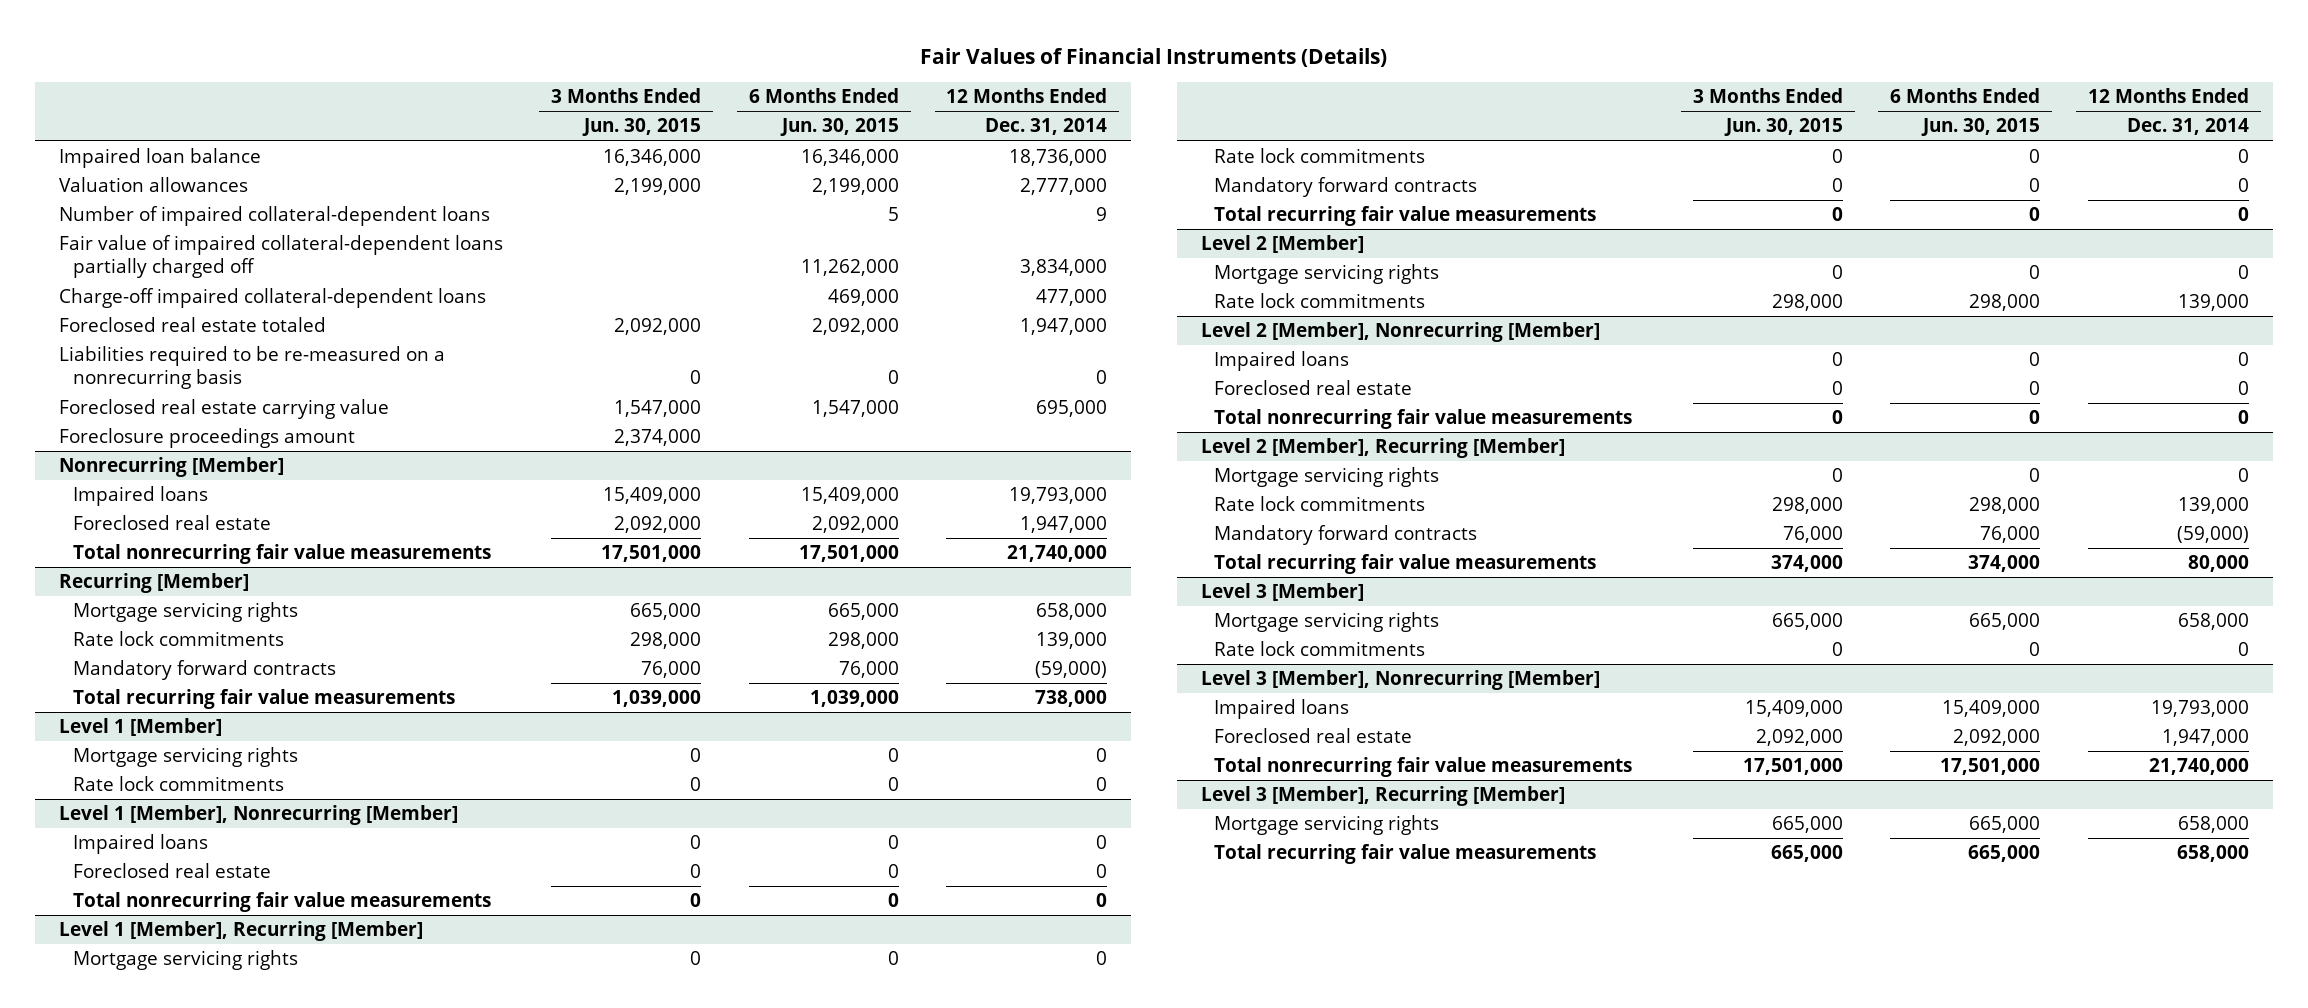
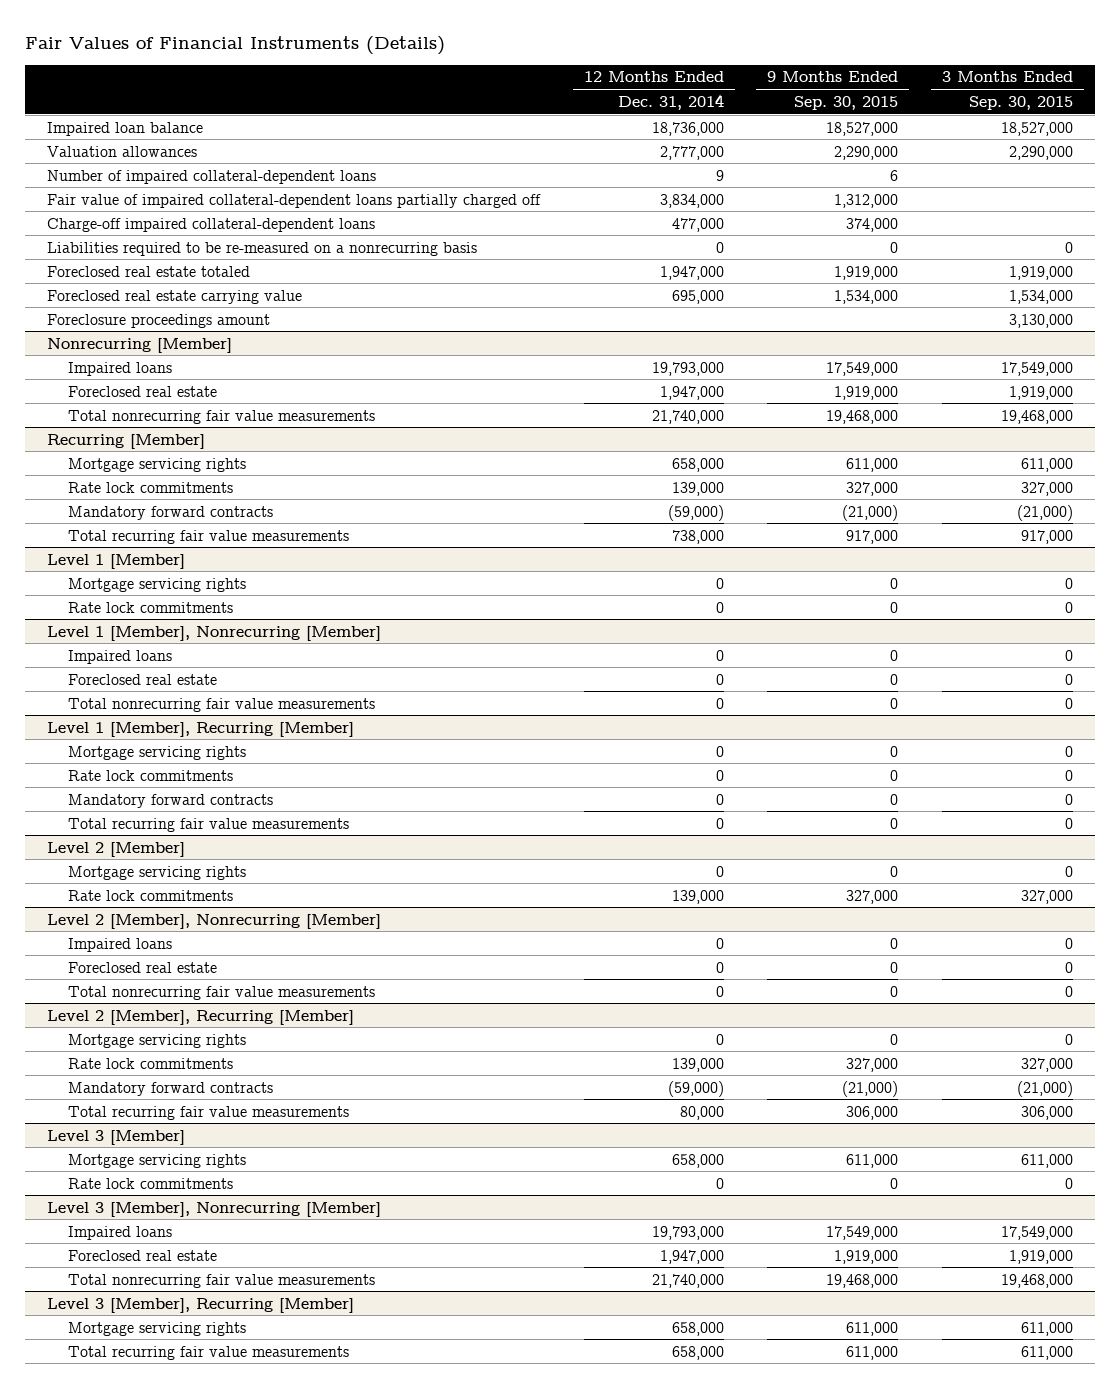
- | 3 Months Ended Jun. 30, 2015 | 6 Months Ended Jun. 30, 2015 | 12 Months Ended Dec. 31, 2014
+ | 12 Months Ended Dec. 31, 2014 | 9 Months Ended Sep. 30, 2015 | 3 Months Ended Sep. 30, 2015
moved down: Foreclosed real estate totaled | 1,947,000 | 1,919,000 | 1,919,000

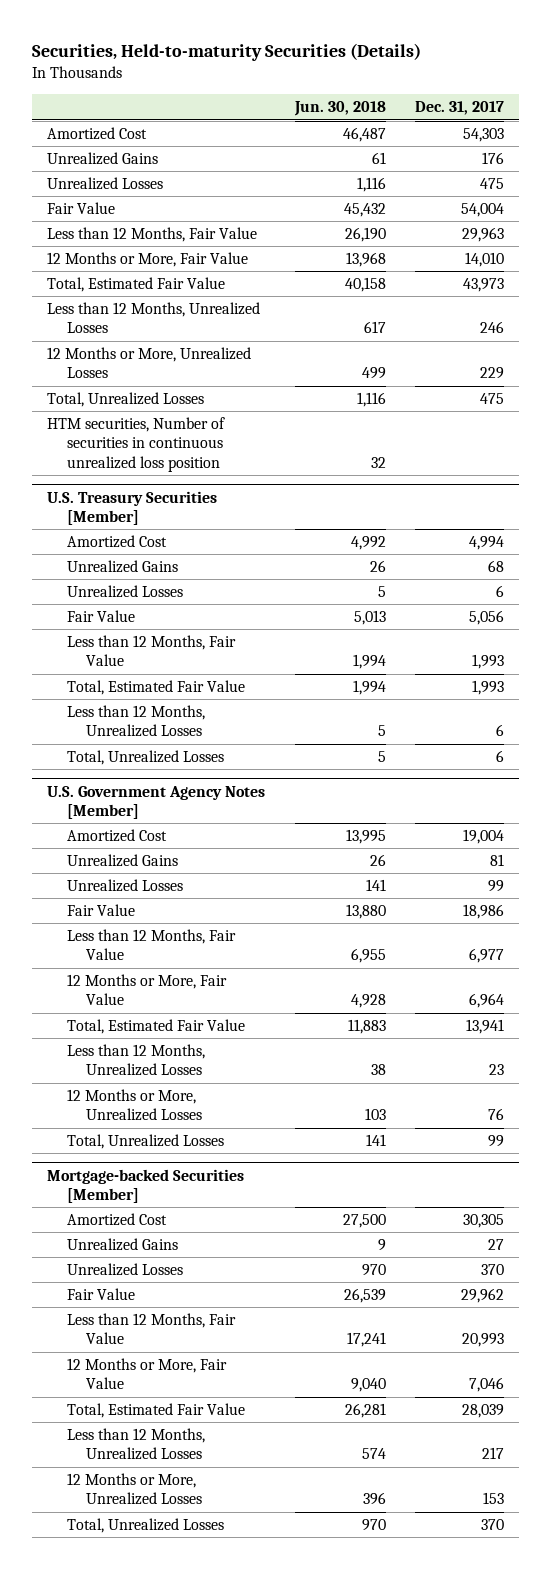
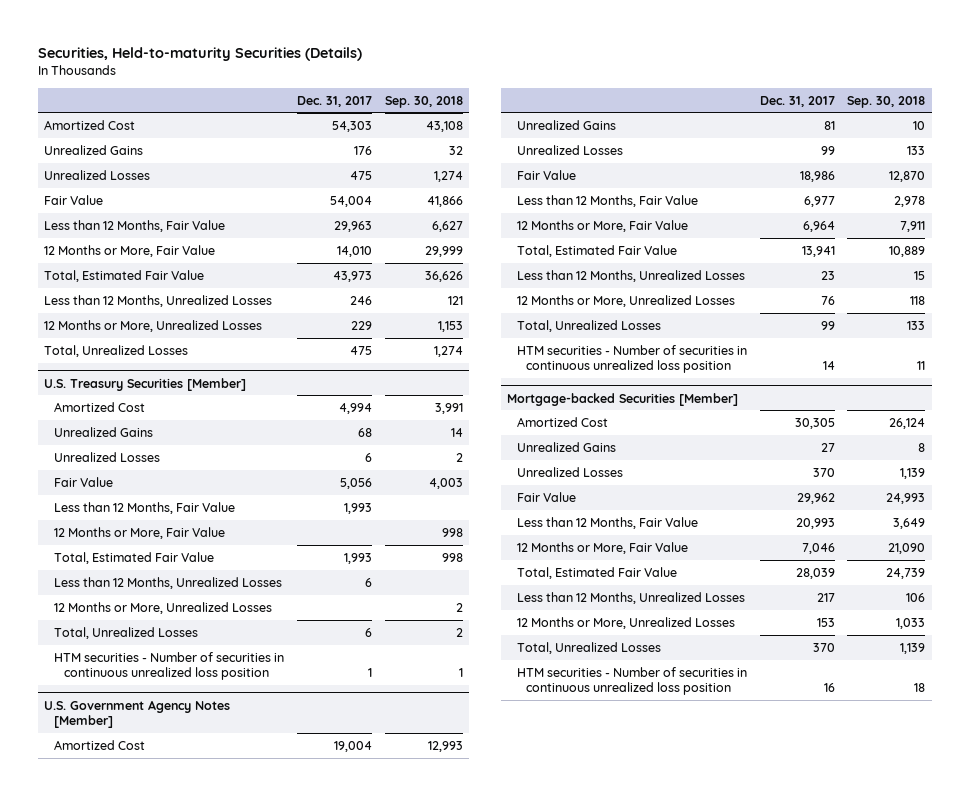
- | Jun. 30, 2018 | Dec. 31, 2017
+ | Dec. 31, 2017 | Sep. 30, 2018
- HTM securities, Number of securities in continuous unrealized loss position | 32 |
@ U.S. Treasury Securities [Member]
+ 12 Months or More, Fair Value | | 998
+ 12 Months or More, Unrealized Losses | | 2
+ HTM securities - Number of securities in continuous unrealized loss position | 1 | 1
@ U.S. Government Agency Notes [Member]
+ HTM securities - Number of securities in continuous unrealized loss position | 14 | 11
@ Mortgage-backed Securities [Member]
+ HTM securities - Number of securities in continuous unrealized loss position | 16 | 18

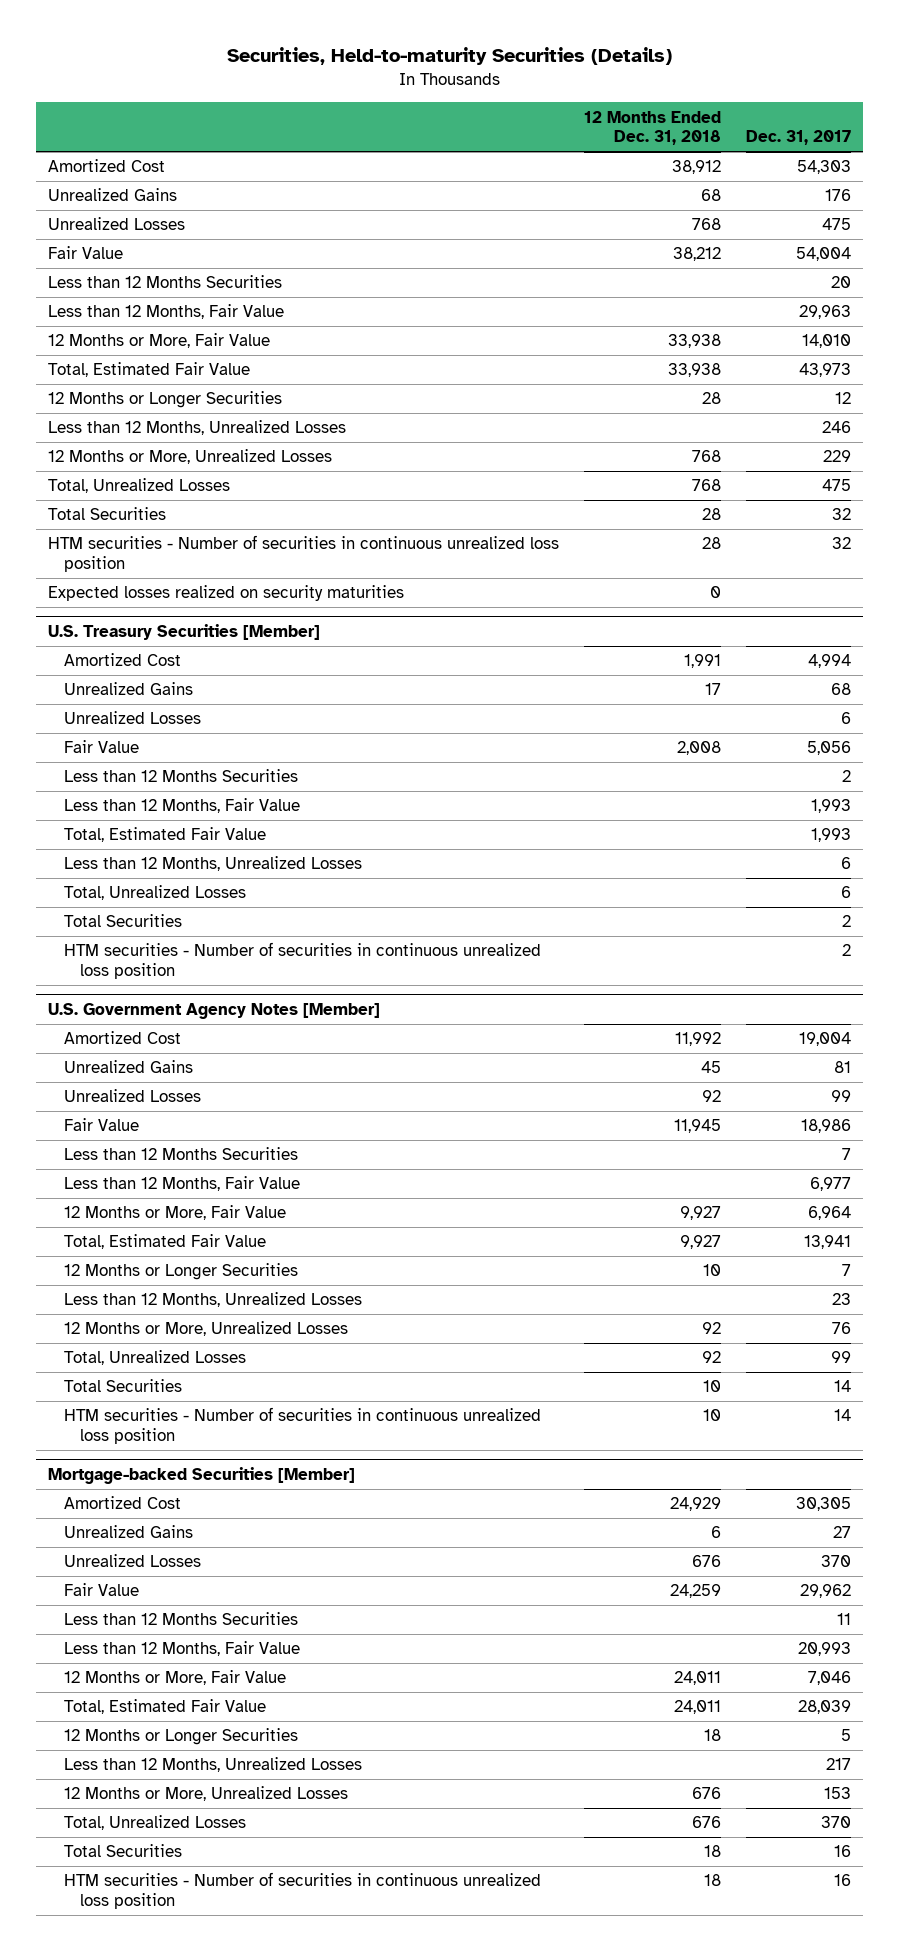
- | Dec. 31, 2017 | Sep. 30, 2018
+ | 12 Months Ended Dec. 31, 2018 | Dec. 31, 2017
+ Less than 12 Months Securities | | 20
+ 12 Months or Longer Securities | 28 | 12
+ Total Securities | 28 | 32
+ HTM securities - Number of securities in continuous unrealized loss position | 28 | 32
+ Expected losses realized on security maturities | 0 |
@ U.S. Treasury Securities [Member]
+ Less than 12 Months Securities | | 2
- 12 Months or More, Fair Value | | 998
- 12 Months or More, Unrealized Losses | | 2
- HTM securities - Number of securities in continuous unrealized loss position | 1 | 1
+ Total Securities | | 2
+ HTM securities - Number of securities in continuous unrealized loss position | | 2
@ U.S. Government Agency Notes [Member]
+ Less than 12 Months Securities | | 7
+ 12 Months or Longer Securities | 10 | 7
+ Total Securities | 10 | 14
@ Mortgage-backed Securities [Member]
+ Less than 12 Months Securities | | 11
+ 12 Months or Longer Securities | 18 | 5
+ Total Securities | 18 | 16

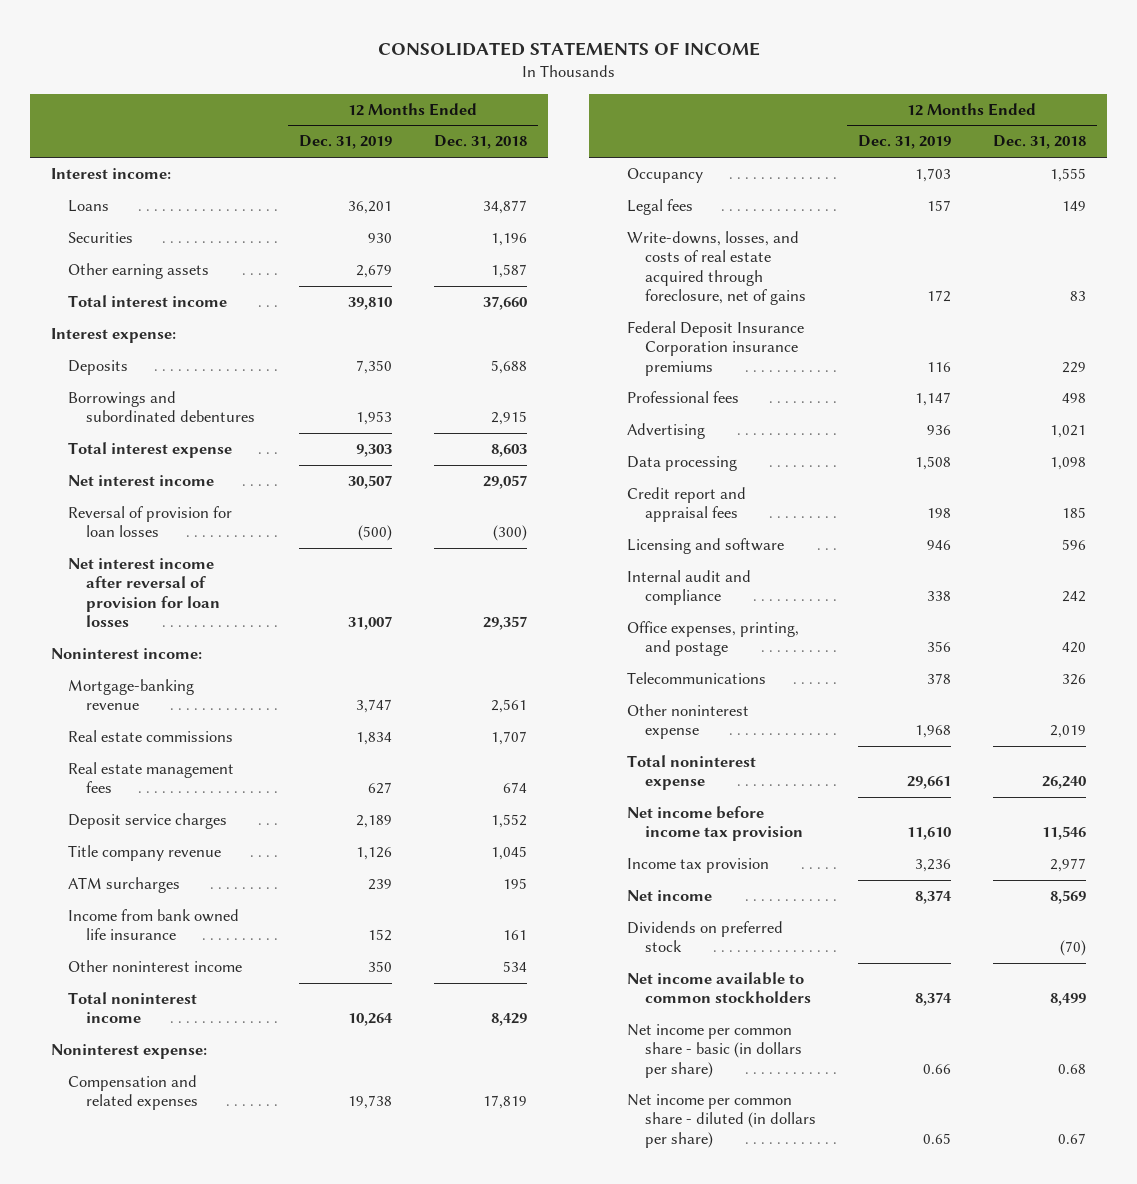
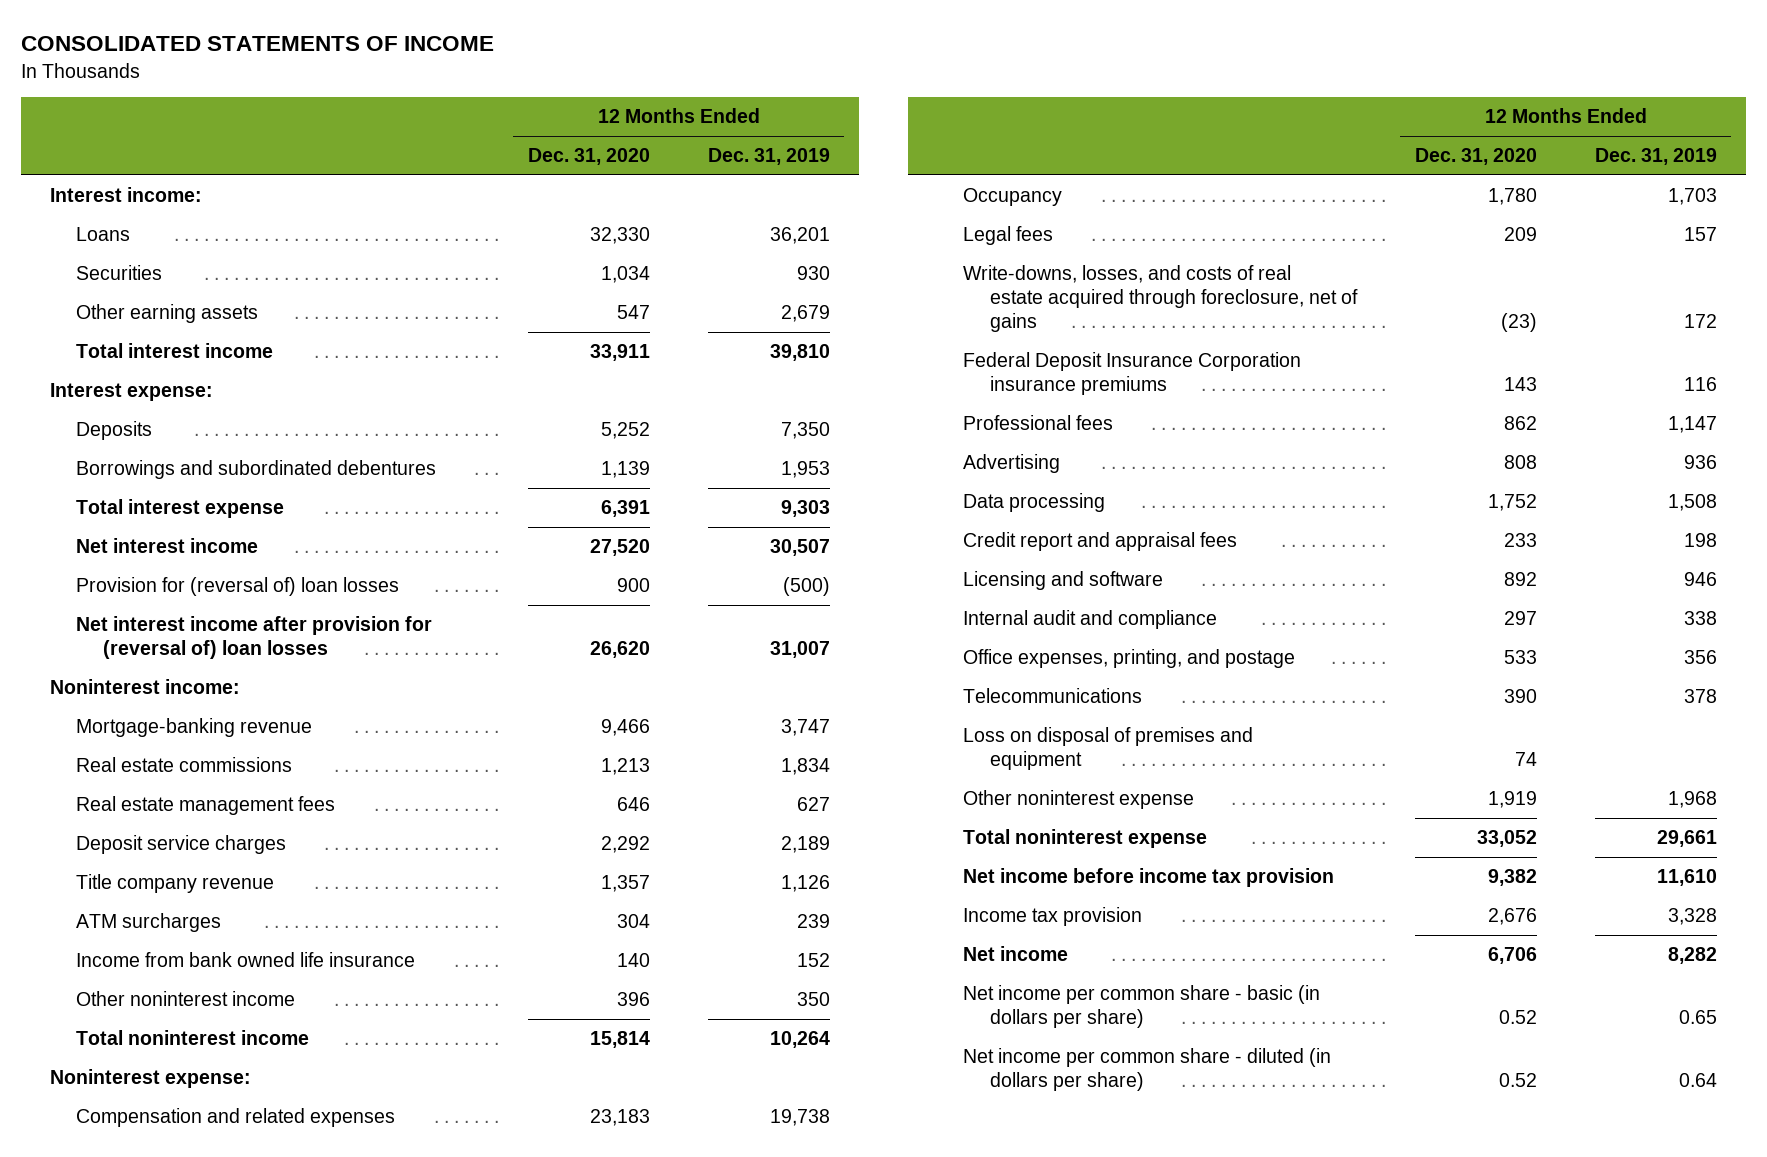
- | 12 Months Ended Dec. 31, 2019 | 12 Months Ended Dec. 31, 2018
+ | 12 Months Ended Dec. 31, 2020 | 12 Months Ended Dec. 31, 2019
- Reversal of provision for loan losses | (500) | (300)
- Net interest income after reversal of provision for loan losses | 31,007 | 29,357
+ Provision for (reversal of) loan losses | 900 | (500)
+ Net interest income after provision for (reversal of) loan losses | 26,620 | 31,007
+ Loss on disposal of premises and equipment | 74 |
- Income tax provision | 3,236 | 2,977
- Net income | 8,374 | 8,569
- Dividends on preferred stock | | (70)
- Net income available to common stockholders | 8,374 | 8,499
- Net income per common share - basic (in dollars per share) | 0.66 | 0.68
- Net income per common share - diluted (in dollars per share) | 0.65 | 0.67
+ Income tax provision | 2,676 | 3,328
+ Net income | 6,706 | 8,282
+ Net income per common share - basic (in dollars per share) | 0.52 | 0.65
+ Net income per common share - diluted (in dollars per share) | 0.52 | 0.64

